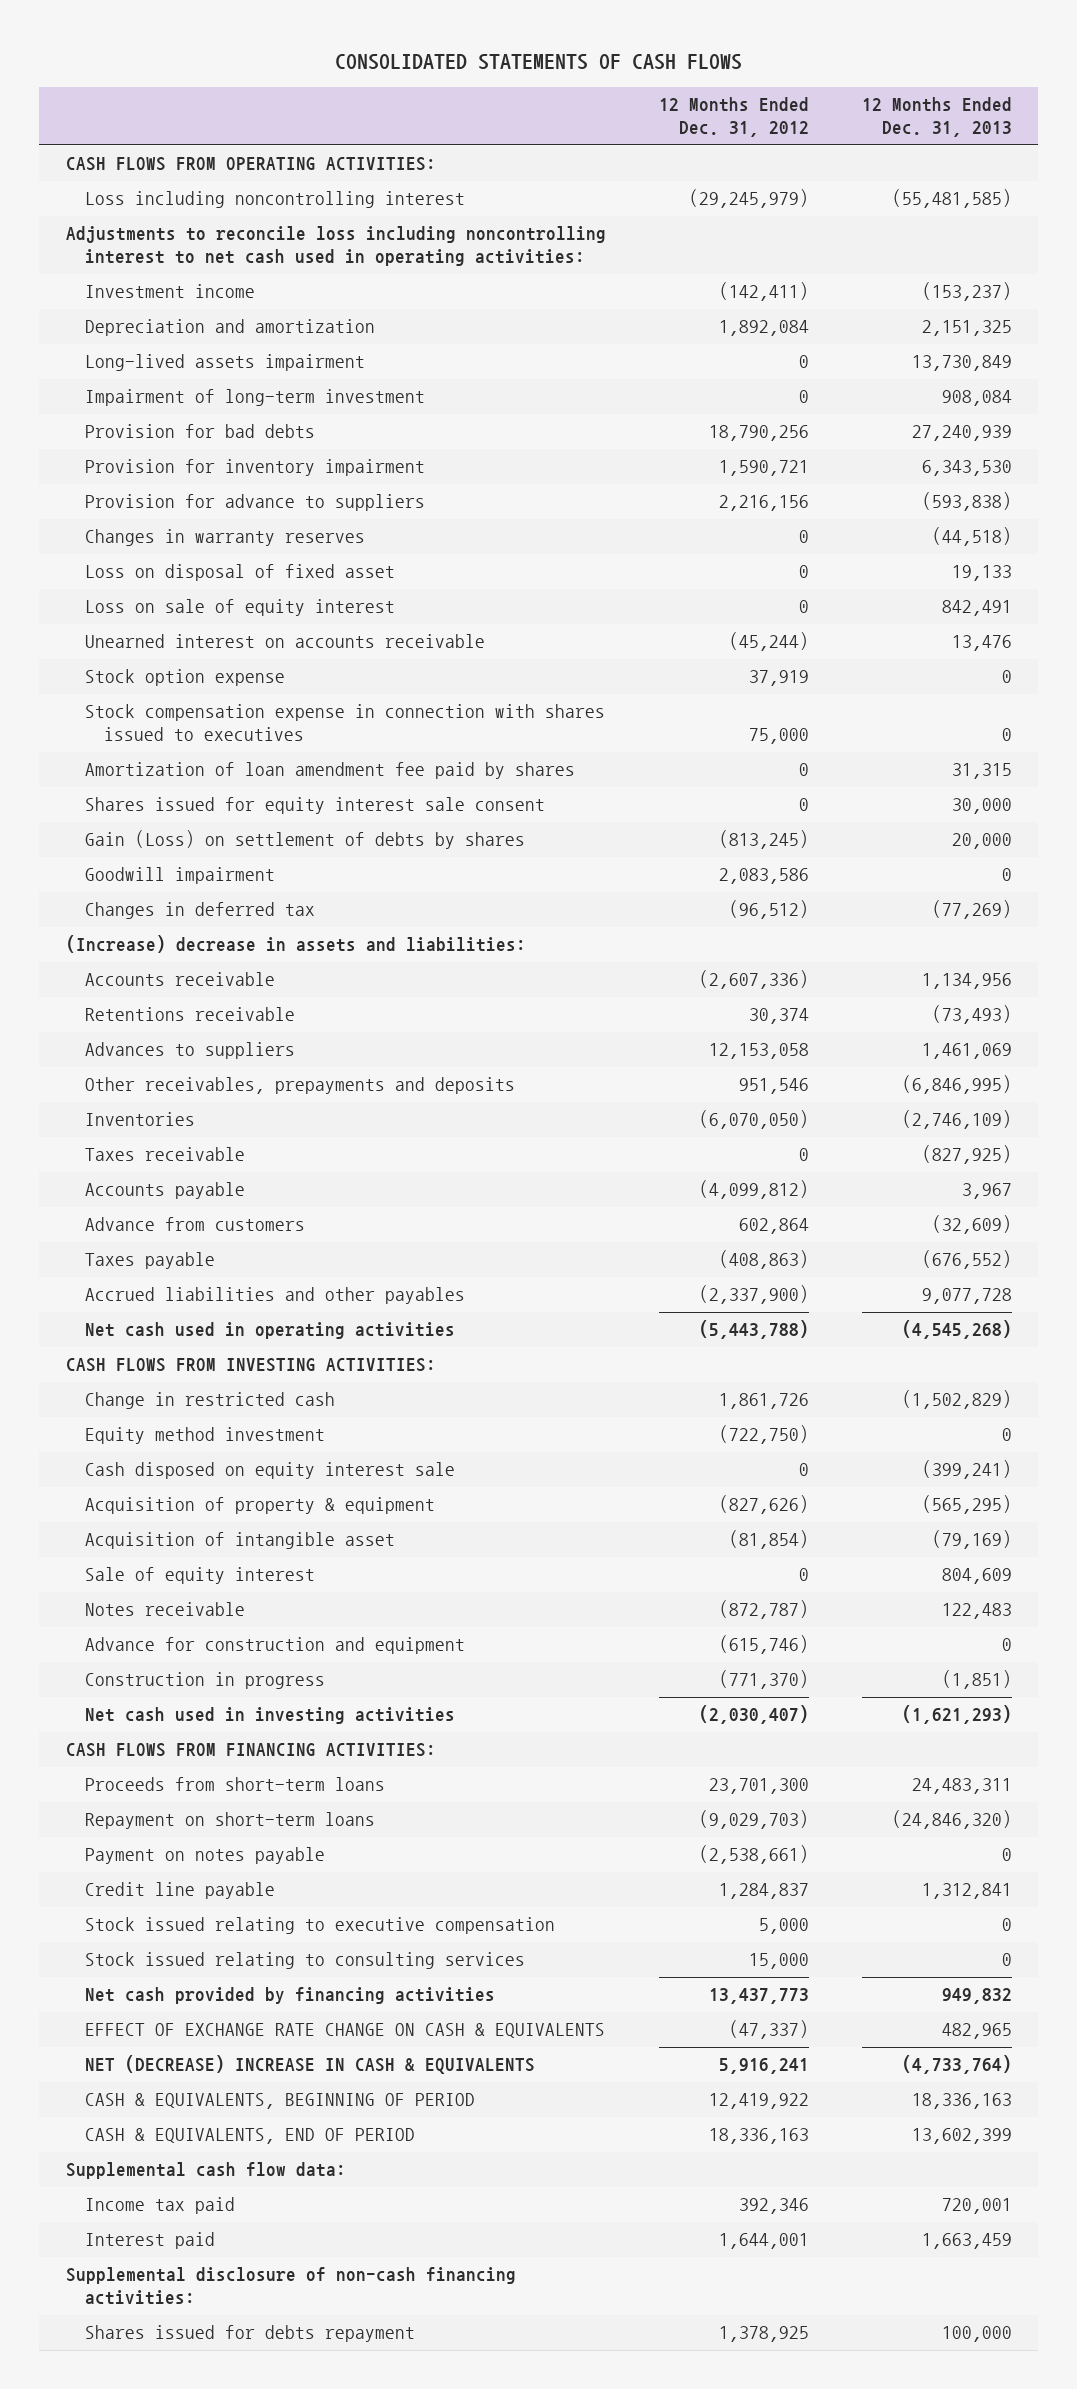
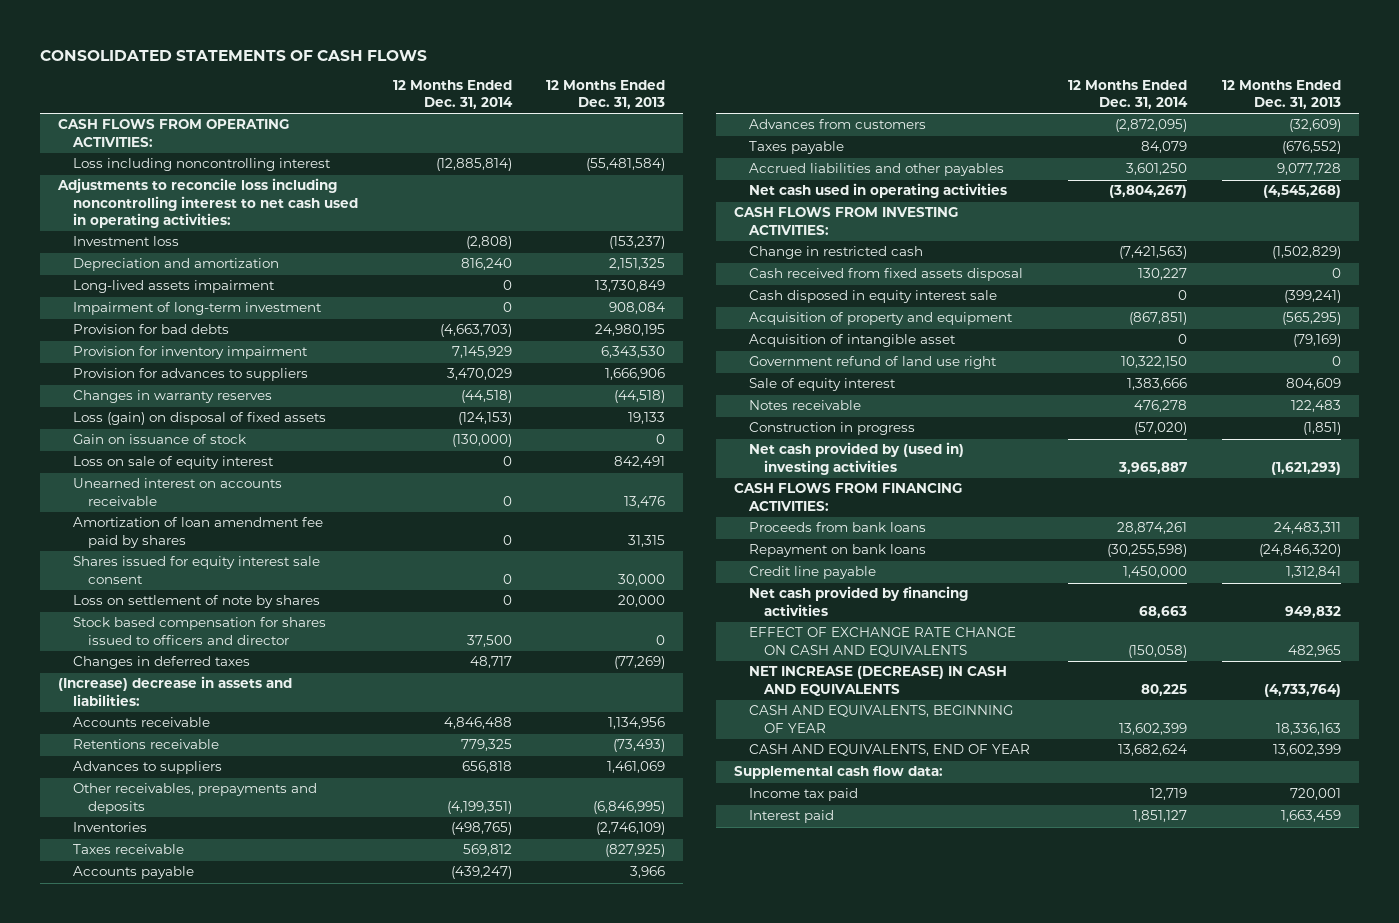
- | 12 Months Ended Dec. 31, 2012 | 12 Months Ended Dec. 31, 2013
+ | 12 Months Ended Dec. 31, 2014 | 12 Months Ended Dec. 31, 2013
- Loss including noncontrolling interest | (29,245,979) | (55,481,585)
+ Loss including noncontrolling interest | (12,885,814) | (55,481,584)
- Investment income | (142,411) | (153,237)
+ Investment loss | (2,808) | (153,237)
- Provision for bad debts | 18,790,256 | 27,240,939
+ Provision for bad debts | (4,663,703) | 24,980,195
- Provision for advance to suppliers | 2,216,156 | (593,838)
+ Provision for advances to suppliers | 3,470,029 | 1,666,906
- Loss on disposal of fixed asset | 0 | 19,133
+ Loss (gain) on disposal of fixed assets | (124,153) | 19,133
+ Gain on issuance of stock | (130,000) | 0
- Stock option expense | 37,919 | 0
- Stock compensation expense in connection with shares issued to executives | 75,000 | 0
- Gain (Loss) on settlement of debts by shares | (813,245) | 20,000
- Goodwill impairment | 2,083,586 | 0
- Changes in deferred tax | (96,512) | (77,269)
+ Loss on settlement of note by shares | 0 | 20,000
+ Stock based compensation for shares issued to officers and director | 37,500 | 0
+ Changes in deferred taxes | 48,717 | (77,269)
- Accounts payable | (4,099,812) | 3,967
- Advance from customers | 602,864 | (32,609)
+ Accounts payable | (439,247) | 3,966
+ Advances from customers | (2,872,095) | (32,609)
- Equity method investment | (722,750) | 0
- Cash disposed on equity interest sale | 0 | (399,241)
- Acquisition of property & equipment | (827,626) | (565,295)
+ Cash received from fixed assets disposal | 130,227 | 0
+ Cash disposed in equity interest sale | 0 | (399,241)
+ Acquisition of property and equipment | (867,851) | (565,295)
+ Government refund of land use right | 10,322,150 | 0
- Advance for construction and equipment | (615,746) | 0
- Net cash used in investing activities | (2,030,407) | (1,621,293)
+ Net cash provided by (used in) investing activities | 3,965,887 | (1,621,293)
- Proceeds from short-term loans | 23,701,300 | 24,483,311
- Repayment on short-term loans | (9,029,703) | (24,846,320)
- Payment on notes payable | (2,538,661) | 0
+ Proceeds from bank loans | 28,874,261 | 24,483,311
+ Repayment on bank loans | (30,255,598) | (24,846,320)
- Stock issued relating to executive compensation | 5,000 | 0
- Stock issued relating to consulting services | 15,000 | 0
- EFFECT OF EXCHANGE RATE CHANGE ON CASH & EQUIVALENTS | (47,337) | 482,965
- NET (DECREASE) INCREASE IN CASH & EQUIVALENTS | 5,916,241 | (4,733,764)
- CASH & EQUIVALENTS, BEGINNING OF PERIOD | 12,419,922 | 18,336,163
- CASH & EQUIVALENTS, END OF PERIOD | 18,336,163 | 13,602,399
+ EFFECT OF EXCHANGE RATE CHANGE ON CASH AND EQUIVALENTS | (150,058) | 482,965
+ NET INCREASE (DECREASE) IN CASH AND EQUIVALENTS | 80,225 | (4,733,764)
+ CASH AND EQUIVALENTS, BEGINNING OF YEAR | 13,602,399 | 18,336,163
+ CASH AND EQUIVALENTS, END OF YEAR | 13,682,624 | 13,602,399
- Supplemental disclosure of non-cash financing activities:
- Shares issued for debts repayment | 1,378,925 | 100,000

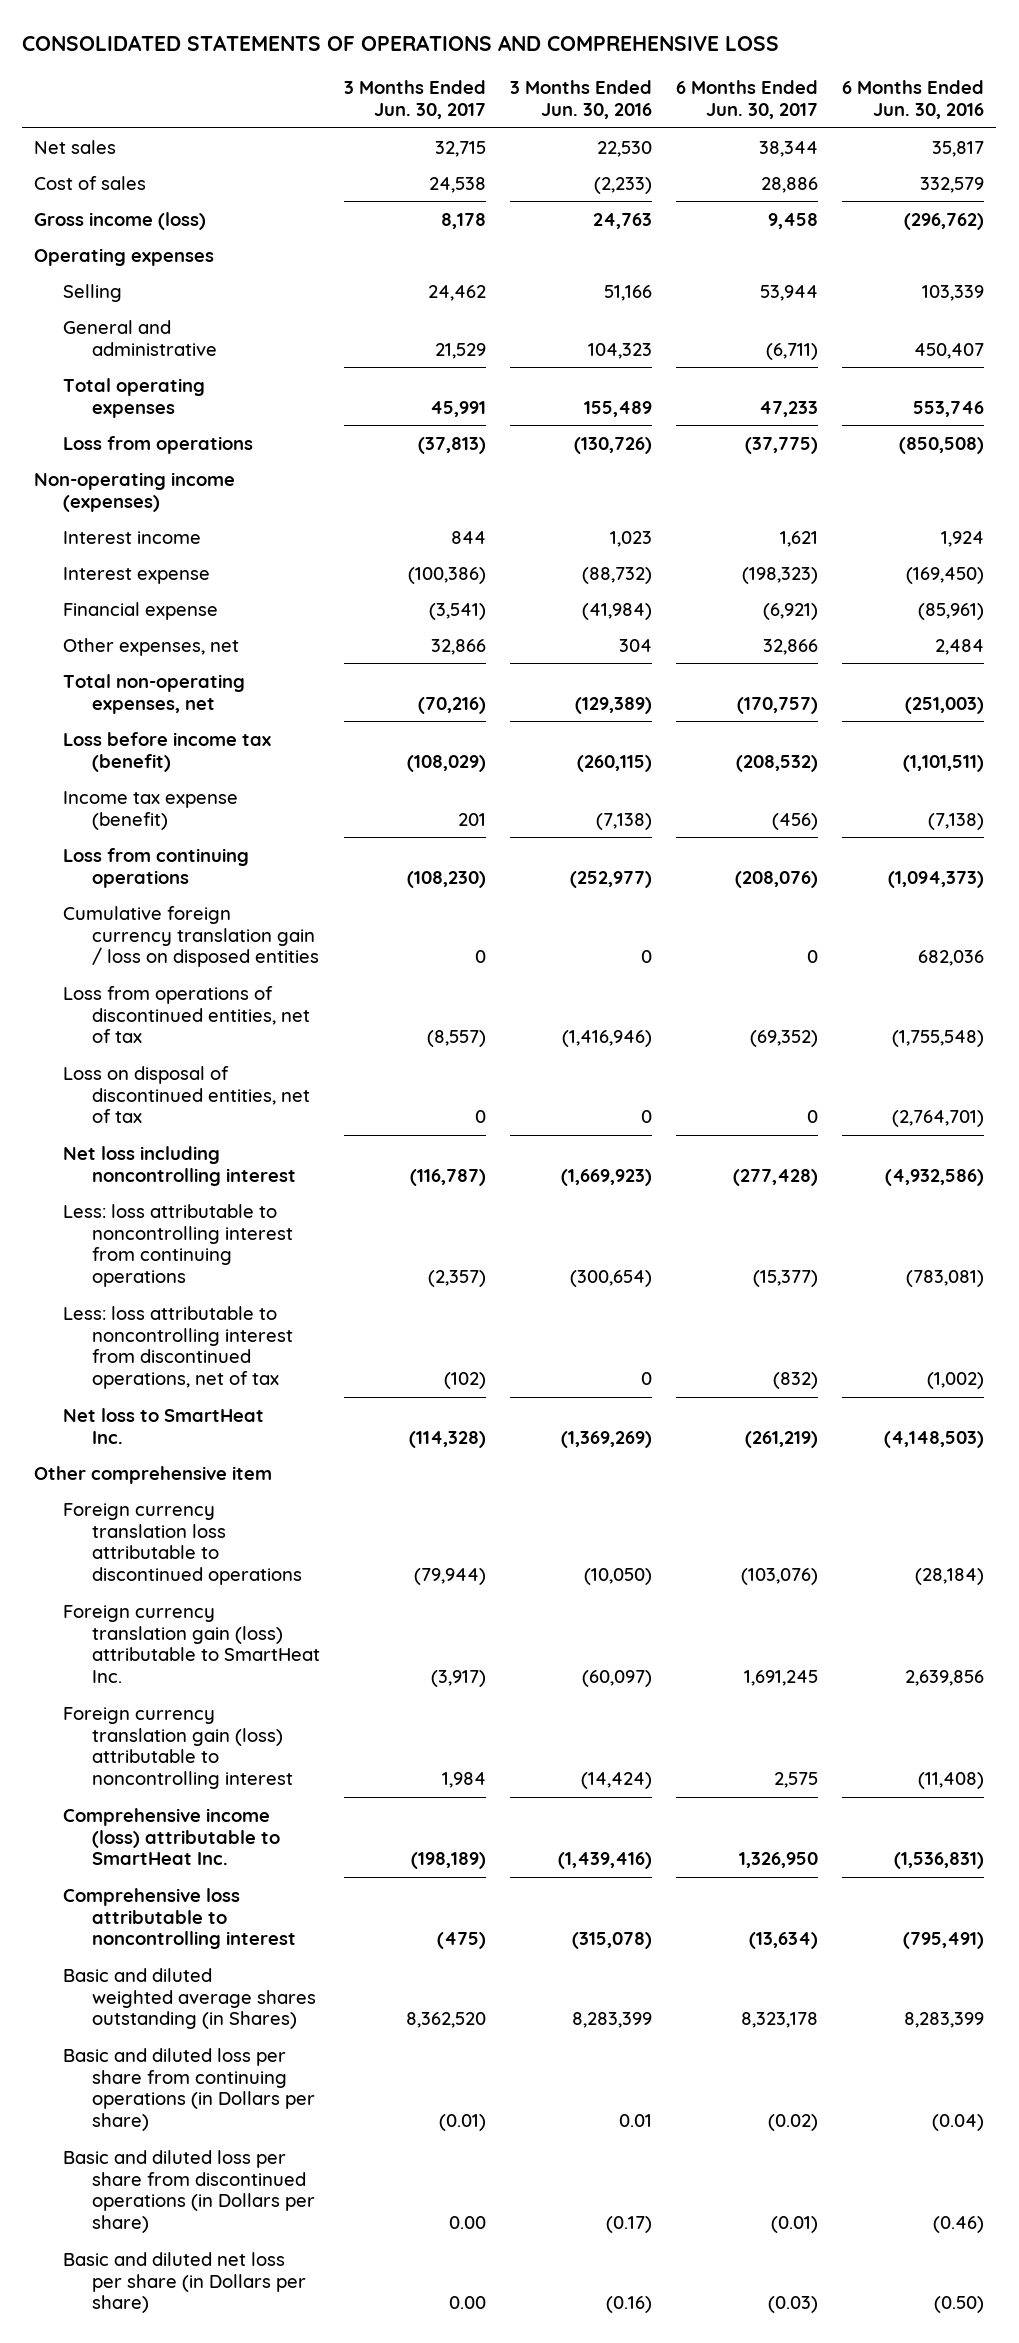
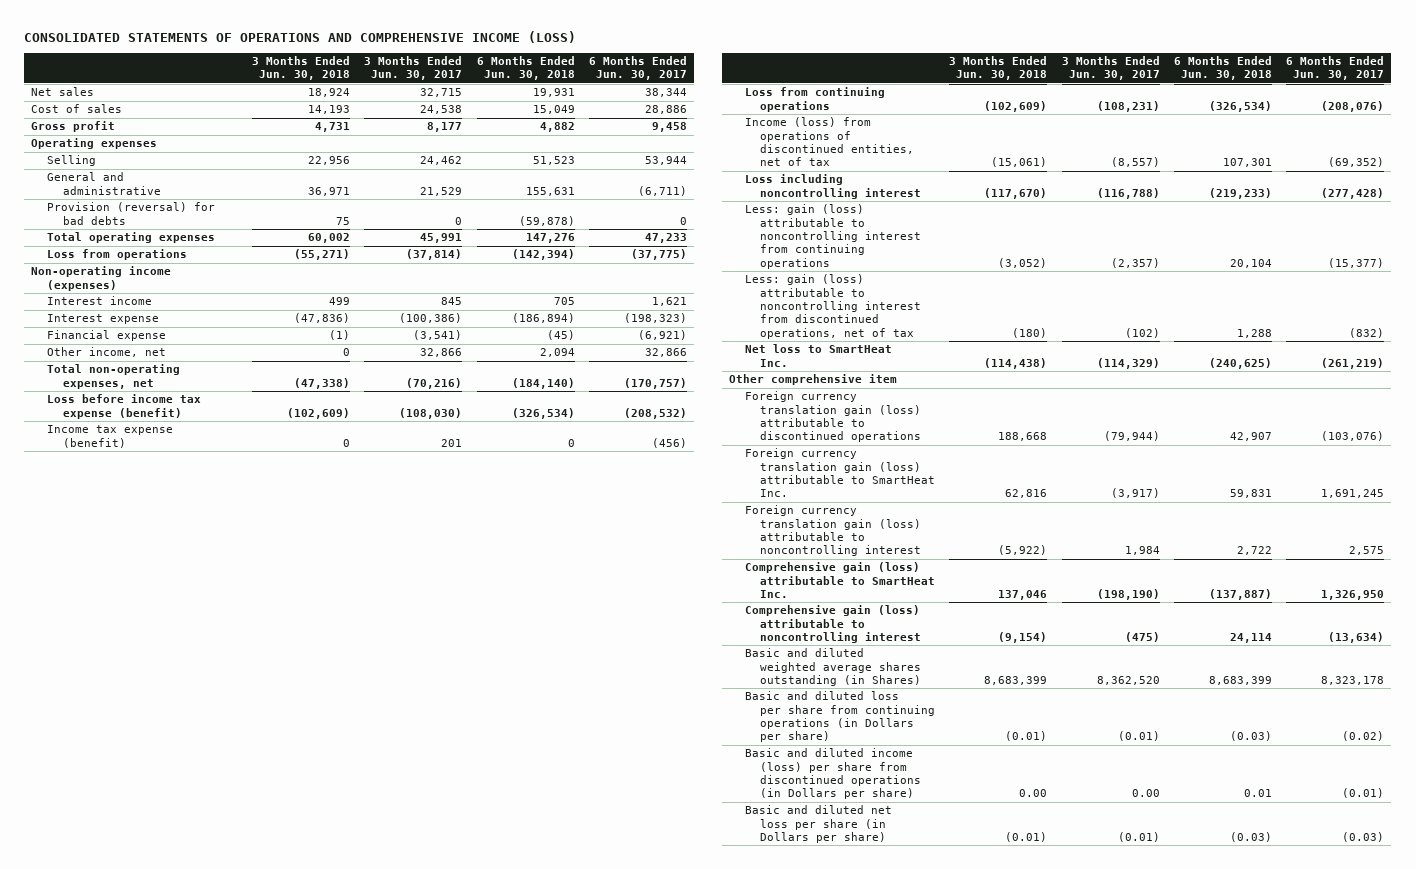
- CONSOLIDATED STATEMENTS OF OPERATIONS AND COMPREHENSIVE LOSS
+ CONSOLIDATED STATEMENTS OF OPERATIONS AND COMPREHENSIVE INCOME (LOSS)
- | 3 Months Ended Jun. 30, 2017 | 3 Months Ended Jun. 30, 2016 | 6 Months Ended Jun. 30, 2017 | 6 Months Ended Jun. 30, 2016
+ | 3 Months Ended Jun. 30, 2018 | 3 Months Ended Jun. 30, 2017 | 6 Months Ended Jun. 30, 2018 | 6 Months Ended Jun. 30, 2017
- Gross income (loss) | 8,178 | 24,763 | 9,458 | (296,762)
+ Gross profit | 4,731 | 8,177 | 4,882 | 9,458
+ Provision (reversal) for bad debts | 75 | 0 | (59,878) | 0
- Loss from operations | (37,813) | (130,726) | (37,775) | (850,508)
+ Loss from operations | (55,271) | (37,814) | (142,394) | (37,775)
- Interest income | 844 | 1,023 | 1,621 | 1,924
+ Interest income | 499 | 845 | 705 | 1,621
- Other expenses, net | 32,866 | 304 | 32,866 | 2,484
+ Other income, net | 0 | 32,866 | 2,094 | 32,866
- Loss before income tax (benefit) | (108,029) | (260,115) | (208,532) | (1,101,511)
+ Loss before income tax expense (benefit) | (102,609) | (108,030) | (326,534) | (208,532)
- Loss from continuing operations | (108,230) | (252,977) | (208,076) | (1,094,373)
- Cumulative foreign currency translation gain / loss on disposed entities | 0 | 0 | 0 | 682,036
- Loss from operations of discontinued entities, net of tax | (8,557) | (1,416,946) | (69,352) | (1,755,548)
- Loss on disposal of discontinued entities, net of tax | 0 | 0 | 0 | (2,764,701)
- Net loss including noncontrolling interest | (116,787) | (1,669,923) | (277,428) | (4,932,586)
- Less: loss attributable to noncontrolling interest from continuing operations | (2,357) | (300,654) | (15,377) | (783,081)
- Less: loss attributable to noncontrolling interest from discontinued operations, net of tax | (102) | 0 | (832) | (1,002)
- Net loss to SmartHeat Inc. | (114,328) | (1,369,269) | (261,219) | (4,148,503)
+ Loss from continuing operations | (102,609) | (108,231) | (326,534) | (208,076)
+ Income (loss) from operations of discontinued entities, net of tax | (15,061) | (8,557) | 107,301 | (69,352)
+ Loss including noncontrolling interest | (117,670) | (116,788) | (219,233) | (277,428)
+ Less: gain (loss) attributable to noncontrolling interest from continuing operations | (3,052) | (2,357) | 20,104 | (15,377)
+ Less: gain (loss) attributable to noncontrolling interest from discontinued operations, net of tax | (180) | (102) | 1,288 | (832)
+ Net loss to SmartHeat Inc. | (114,438) | (114,329) | (240,625) | (261,219)
- Foreign currency translation loss attributable to discontinued operations | (79,944) | (10,050) | (103,076) | (28,184)
+ Foreign currency translation gain (loss) attributable to discontinued operations | 188,668 | (79,944) | 42,907 | (103,076)
- Comprehensive income (loss) attributable to SmartHeat Inc. | (198,189) | (1,439,416) | 1,326,950 | (1,536,831)
- Comprehensive loss attributable to noncontrolling interest | (475) | (315,078) | (13,634) | (795,491)
+ Comprehensive gain (loss) attributable to SmartHeat Inc. | 137,046 | (198,190) | (137,887) | 1,326,950
+ Comprehensive gain (loss) attributable to noncontrolling interest | (9,154) | (475) | 24,114 | (13,634)
- Basic and diluted loss per share from discontinued operations (in Dollars per share) | 0.00 | (0.17) | (0.01) | (0.46)
- Basic and diluted net loss per share (in Dollars per share) | 0.00 | (0.16) | (0.03) | (0.50)
+ Basic and diluted income (loss) per share from discontinued operations (in Dollars per share) | 0.00 | 0.00 | 0.01 | (0.01)
+ Basic and diluted net loss per share (in Dollars per share) | (0.01) | (0.01) | (0.03) | (0.03)

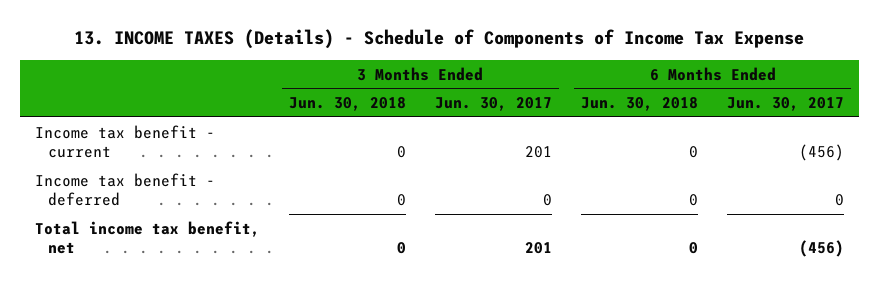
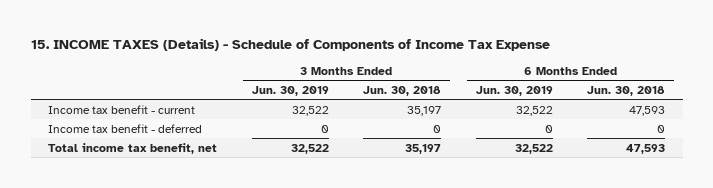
- 13. INCOME TAXES (Details) - Schedule of Components of Income Tax Expense
+ 15. INCOME TAXES (Details) - Schedule of Components of Income Tax Expense
- | 3 Months Ended Jun. 30, 2018 | 3 Months Ended Jun. 30, 2017 | 6 Months Ended Jun. 30, 2018 | 6 Months Ended Jun. 30, 2017
+ | 3 Months Ended Jun. 30, 2019 | 3 Months Ended Jun. 30, 2018 | 6 Months Ended Jun. 30, 2019 | 6 Months Ended Jun. 30, 2018
- Income tax benefit - current | 0 | 201 | 0 | (456)
+ Income tax benefit - current | 32,522 | 35,197 | 32,522 | 47,593
- Total income tax benefit, net | 0 | 201 | 0 | (456)
+ Total income tax benefit, net | 32,522 | 35,197 | 32,522 | 47,593

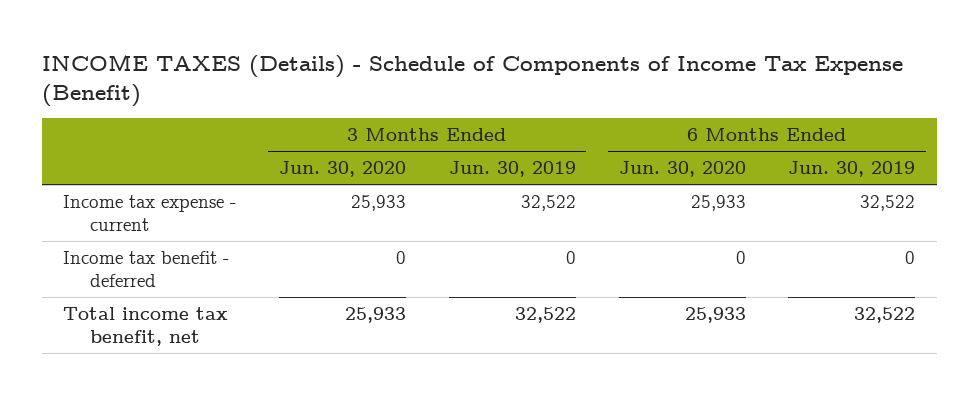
- 15. INCOME TAXES (Details) - Schedule of Components of Income Tax Expense
+ INCOME TAXES (Details) - Schedule of Components of Income Tax Expense (Benefit)
- | 3 Months Ended Jun. 30, 2019 | 3 Months Ended Jun. 30, 2018 | 6 Months Ended Jun. 30, 2019 | 6 Months Ended Jun. 30, 2018
+ | 3 Months Ended Jun. 30, 2020 | 3 Months Ended Jun. 30, 2019 | 6 Months Ended Jun. 30, 2020 | 6 Months Ended Jun. 30, 2019
- Income tax benefit - current | 32,522 | 35,197 | 32,522 | 47,593
+ Income tax expense - current | 25,933 | 32,522 | 25,933 | 32,522

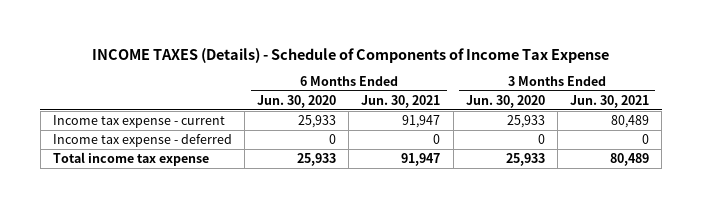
- INCOME TAXES (Details) - Schedule of Components of Income Tax Expense (Benefit)
+ INCOME TAXES (Details) - Schedule of Components of Income Tax Expense
- | 3 Months Ended Jun. 30, 2020 | 3 Months Ended Jun. 30, 2019 | 6 Months Ended Jun. 30, 2020 | 6 Months Ended Jun. 30, 2019
+ | 6 Months Ended Jun. 30, 2020 | 6 Months Ended Jun. 30, 2021 | 3 Months Ended Jun. 30, 2020 | 3 Months Ended Jun. 30, 2021
- Income tax benefit - deferred | 0 | 0 | 0 | 0
- Total income tax benefit, net | 25,933 | 32,522 | 25,933 | 32,522
+ Income tax expense - deferred | 0 | 0 | 0 | 0
+ Total income tax expense | 25,933 | 91,947 | 25,933 | 80,489

